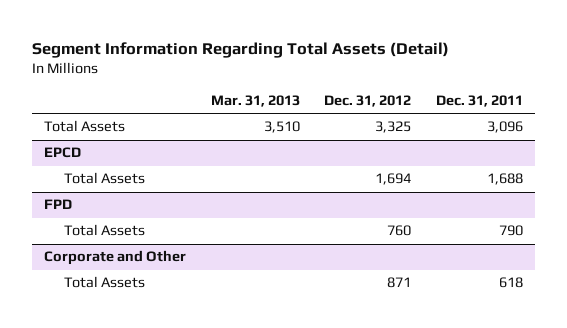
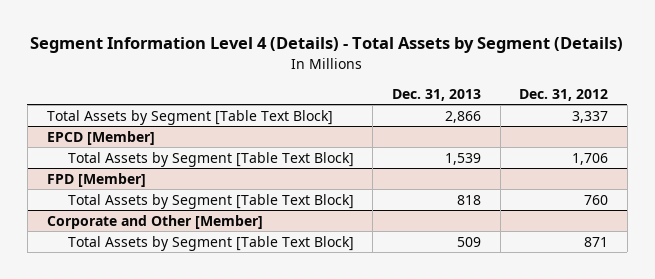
- Segment Information Regarding Total Assets (Detail)
+ Segment Information Level 4 (Details) - Total Assets by Segment (Details)
- | Mar. 31, 2013 | Dec. 31, 2012 | Dec. 31, 2011
+ | Dec. 31, 2013 | Dec. 31, 2012
- Total Assets | 3,510 | 3,325 | 3,096
- EPCD
- Total Assets | | 1,694 | 1,688
- FPD
- Total Assets | | 760 | 790
- Corporate and Other
- Total Assets | | 871 | 618
+ Total Assets by Segment [Table Text Block] | 2,866 | 3,337
+ EPCD [Member]
+ Total Assets by Segment [Table Text Block] | 1,539 | 1,706
+ FPD [Member]
+ Total Assets by Segment [Table Text Block] | 818 | 760
+ Corporate and Other [Member]
+ Total Assets by Segment [Table Text Block] | 509 | 871

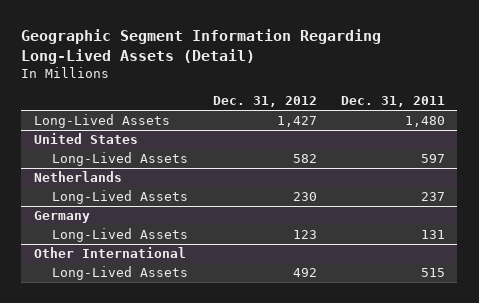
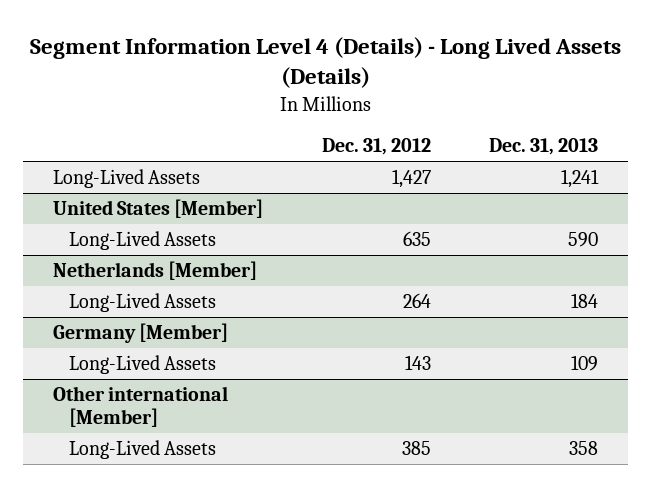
- Geographic Segment Information Regarding Long-Lived Assets (Detail)
+ Segment Information Level 4 (Details) - Long Lived Assets (Details)
- | Dec. 31, 2012 | Dec. 31, 2011
+ | Dec. 31, 2012 | Dec. 31, 2013
- United States
- Long-Lived Assets | 582 | 597
- Netherlands
- Long-Lived Assets | 230 | 237
- Germany
- Long-Lived Assets | 123 | 131
- Other International
- Long-Lived Assets | 492 | 515
+ United States [Member]
+ Long-Lived Assets | 635 | 590
+ Netherlands [Member]
+ Long-Lived Assets | 264 | 184
+ Germany [Member]
+ Long-Lived Assets | 143 | 109
+ Other international [Member]
+ Long-Lived Assets | 385 | 358

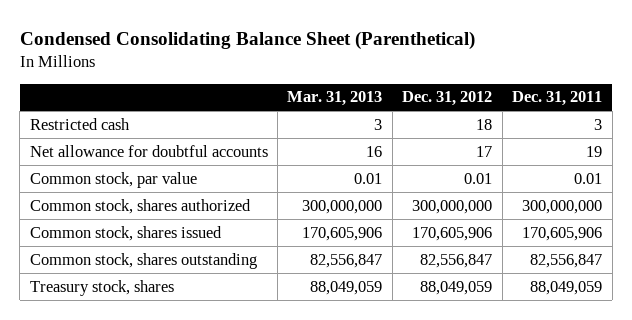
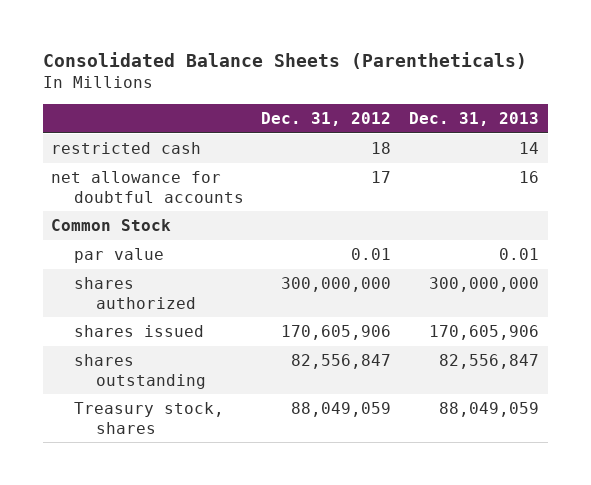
- Condensed Consolidating Balance Sheet (Parenthetical)
+ Consolidated Balance Sheets (Parentheticals)
- | Mar. 31, 2013 | Dec. 31, 2012 | Dec. 31, 2011
+ | Dec. 31, 2012 | Dec. 31, 2013
- Restricted cash | 3 | 18 | 3
- Net allowance for doubtful accounts | 16 | 17 | 19
- Common stock, par value | 0.01 | 0.01 | 0.01
- Common stock, shares authorized | 300,000,000 | 300,000,000 | 300,000,000
- Common stock, shares issued | 170,605,906 | 170,605,906 | 170,605,906
- Common stock, shares outstanding | 82,556,847 | 82,556,847 | 82,556,847
+ restricted cash | 18 | 14
+ net allowance for doubtful accounts | 17 | 16
+ Common Stock
+ par value | 0.01 | 0.01
+ shares authorized | 300,000,000 | 300,000,000
+ shares issued | 170,605,906 | 170,605,906
+ shares outstanding | 82,556,847 | 82,556,847

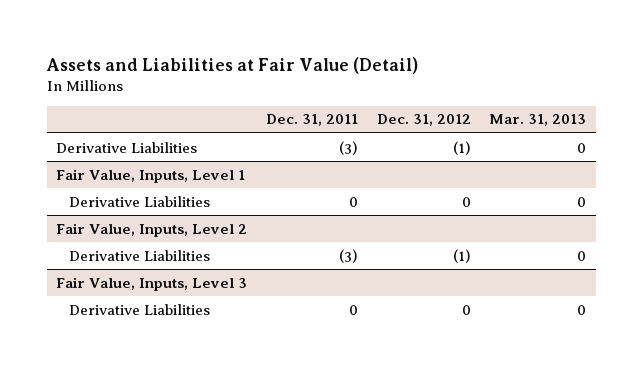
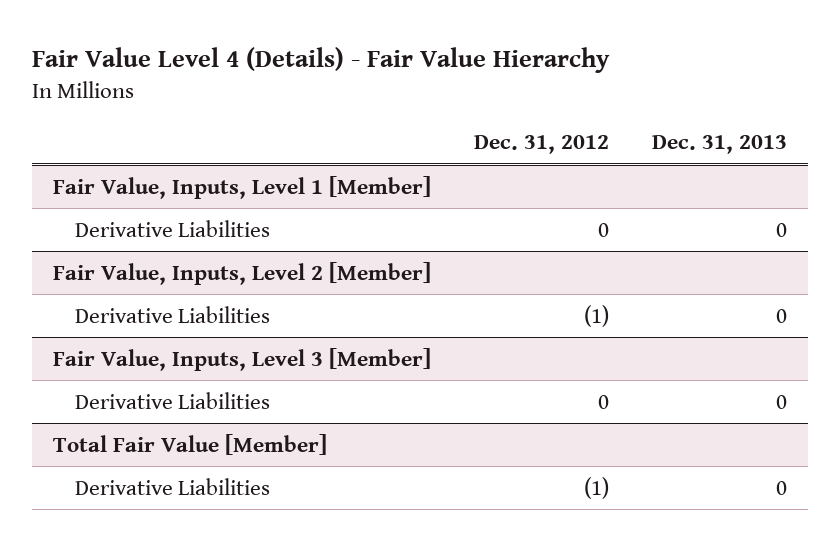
- Assets and Liabilities at Fair Value (Detail)
+ Fair Value Level 4 (Details) - Fair Value Hierarchy
- | Dec. 31, 2011 | Dec. 31, 2012 | Mar. 31, 2013
+ | Dec. 31, 2012 | Dec. 31, 2013
- Derivative Liabilities | (3) | (1) | 0
- Fair Value, Inputs, Level 1
+ Fair Value, Inputs, Level 1 [Member]
- Fair Value, Inputs, Level 2
+ Fair Value, Inputs, Level 2 [Member]
- Fair Value, Inputs, Level 3
+ Fair Value, Inputs, Level 3 [Member]
+ Total Fair Value [Member]
+ Derivative Liabilities | (1) | 0

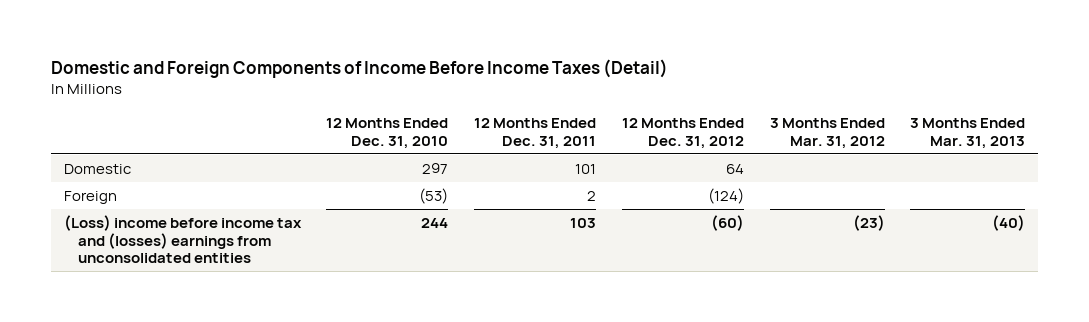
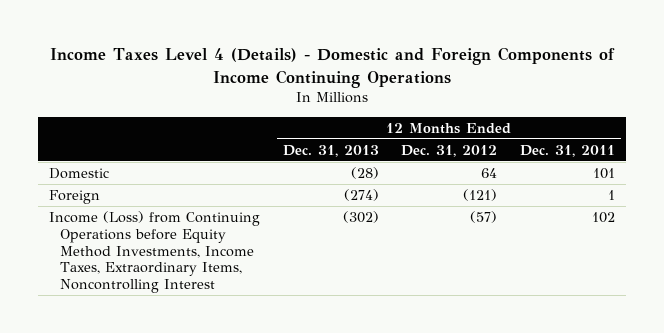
- Domestic and Foreign Components of Income Before Income Taxes (Detail)
+ Income Taxes Level 4 (Details) - Domestic and Foreign Components of Income Continuing Operations
- | 12 Months Ended Dec. 31, 2010 | 12 Months Ended Dec. 31, 2011 | 12 Months Ended Dec. 31, 2012 | 3 Months Ended Mar. 31, 2012 | 3 Months Ended Mar. 31, 2013
+ | 12 Months Ended Dec. 31, 2013 | 12 Months Ended Dec. 31, 2012 | 12 Months Ended Dec. 31, 2011
- Foreign | (53) | 2 | (124) | |
- (Loss) income before income tax and (losses) earnings from unconsolidated entities | 244 | 103 | (60) | (23) | (40)
+ Foreign | (274) | (121) | 1
+ Income (Loss) from Continuing Operations before Equity Method Investments, Income Taxes, Extraordinary Items, Noncontrolling Interest | (302) | (57) | 102

